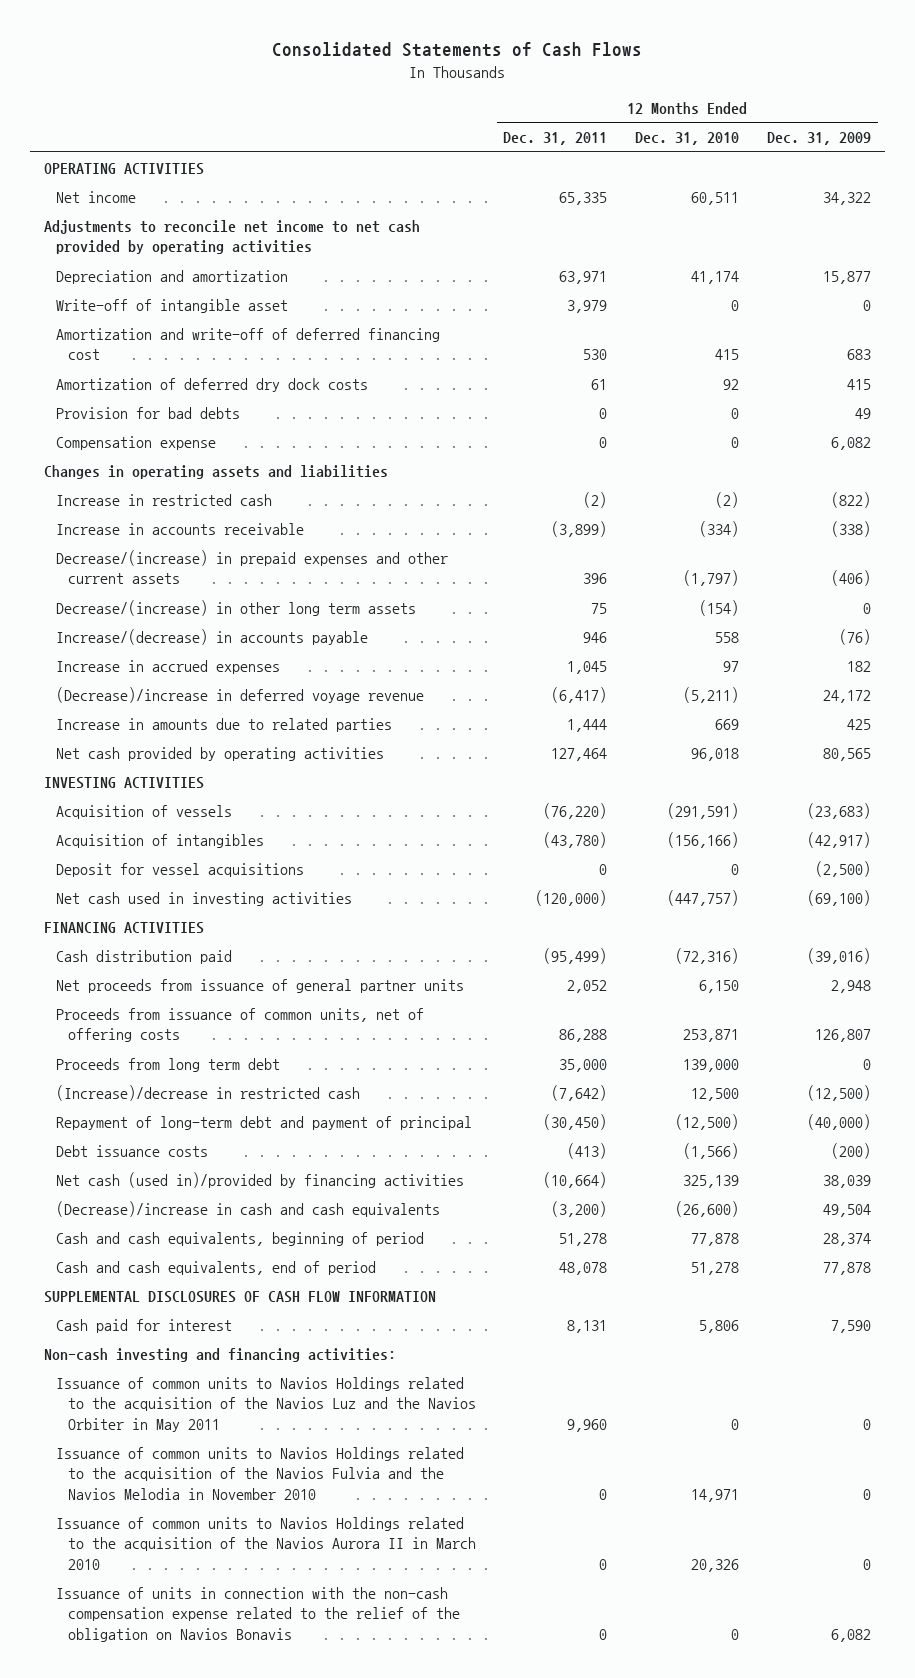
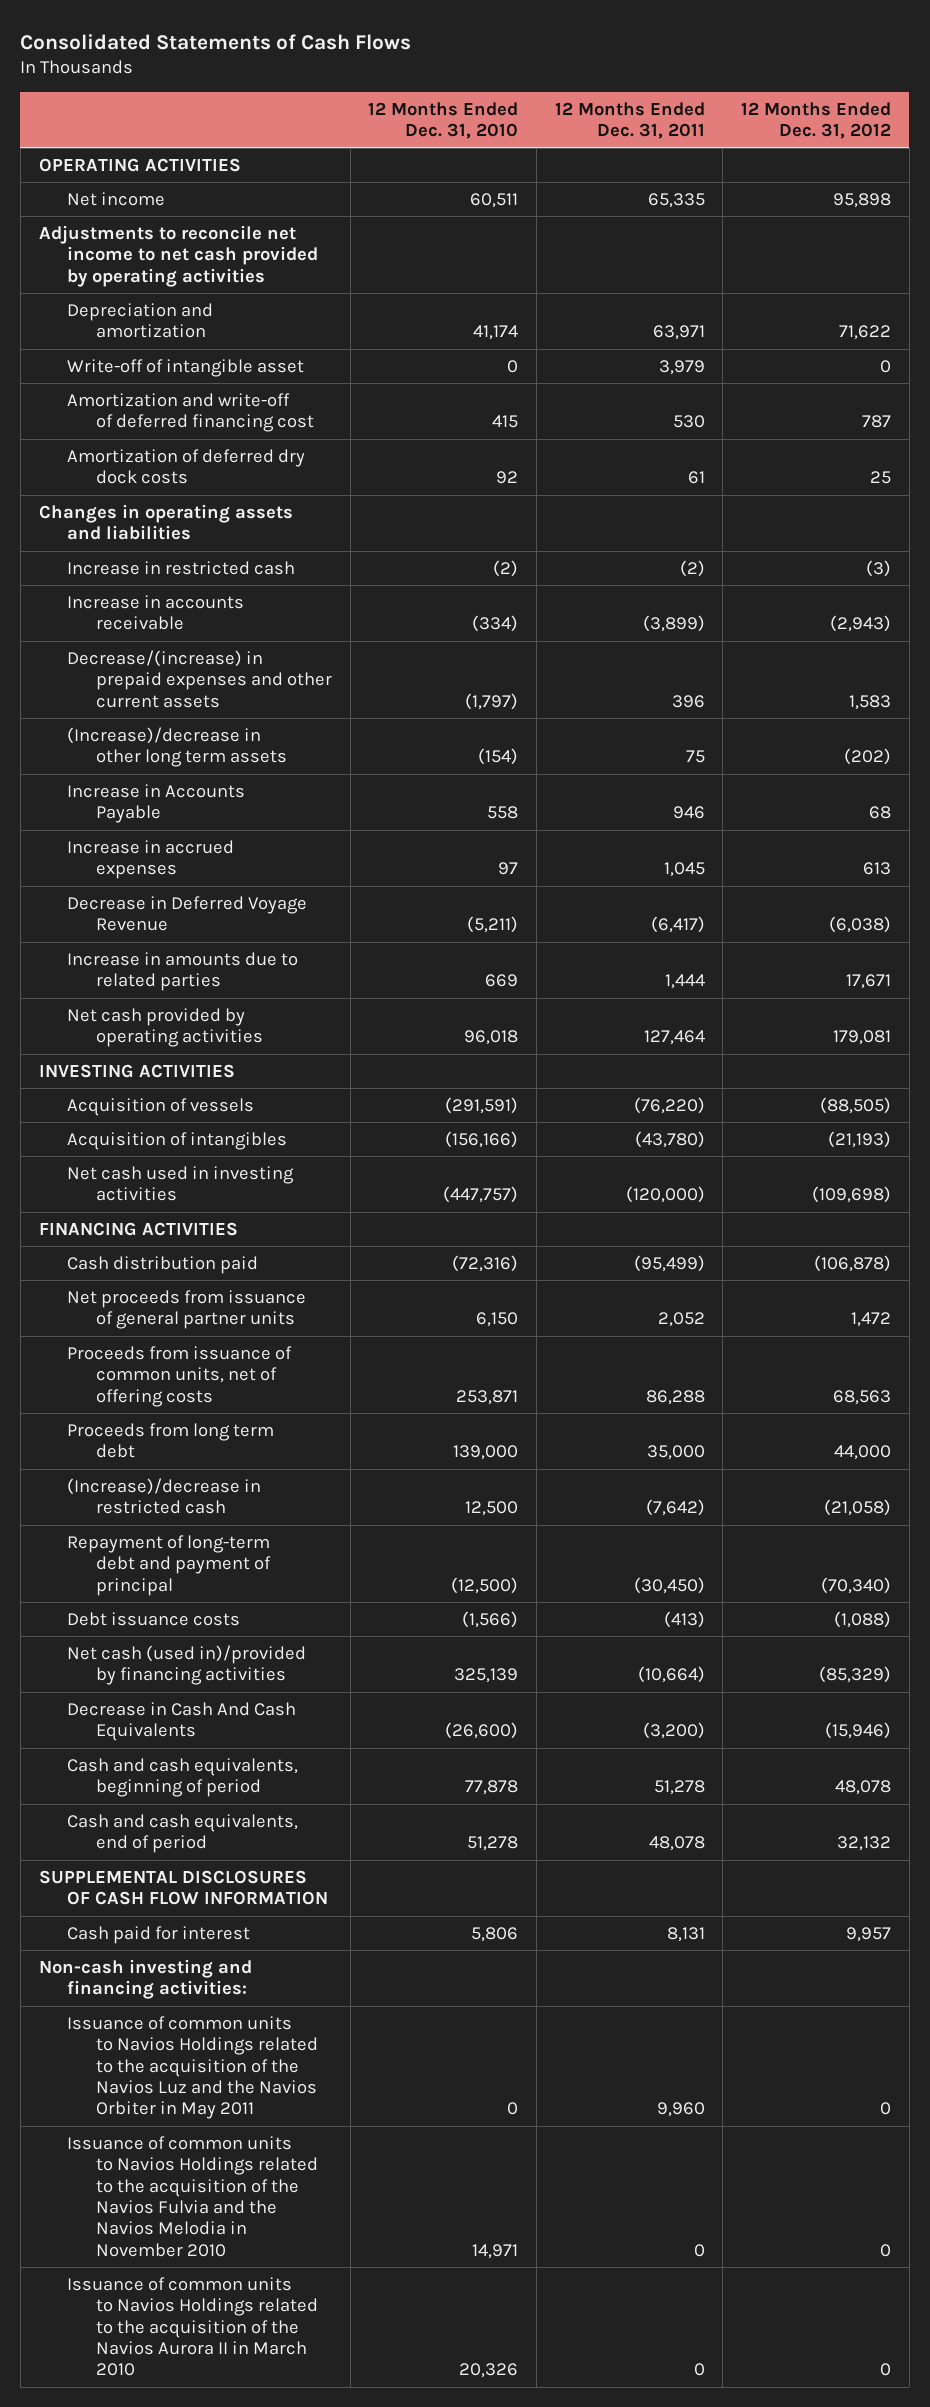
- | 12 Months Ended Dec. 31, 2011 | 12 Months Ended Dec. 31, 2010 | 12 Months Ended Dec. 31, 2009
+ | 12 Months Ended Dec. 31, 2010 | 12 Months Ended Dec. 31, 2011 | 12 Months Ended Dec. 31, 2012
- Provision for bad debts | 0 | 0 | 49
- Compensation expense | 0 | 0 | 6,082
- Decrease/(increase) in other long term assets | 75 | (154) | 0
- Increase/(decrease) in accounts payable | 946 | 558 | (76)
+ (Increase)/decrease in other long term assets | (154) | 75 | (202)
+ Increase in Accounts Payable | 558 | 946 | 68
- (Decrease)/increase in deferred voyage revenue | (6,417) | (5,211) | 24,172
+ Decrease in Deferred Voyage Revenue | (5,211) | (6,417) | (6,038)
- Deposit for vessel acquisitions | 0 | 0 | (2,500)
- (Decrease)/increase in cash and cash equivalents | (3,200) | (26,600) | 49,504
+ Decrease in Cash And Cash Equivalents | (26,600) | (3,200) | (15,946)
- Issuance of units in connection with the non-cash compensation expense related to the relief of the obligation on Navios Bonavis | 0 | 0 | 6,082

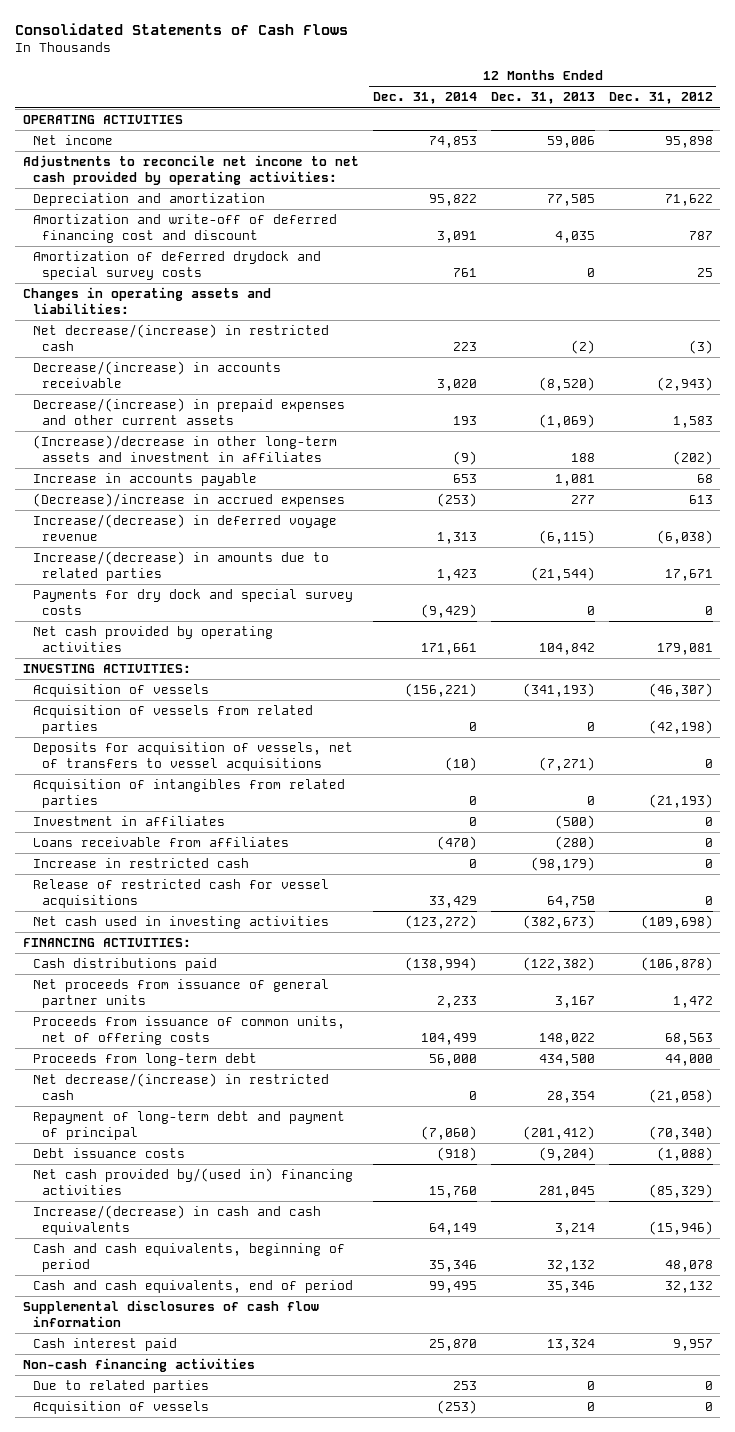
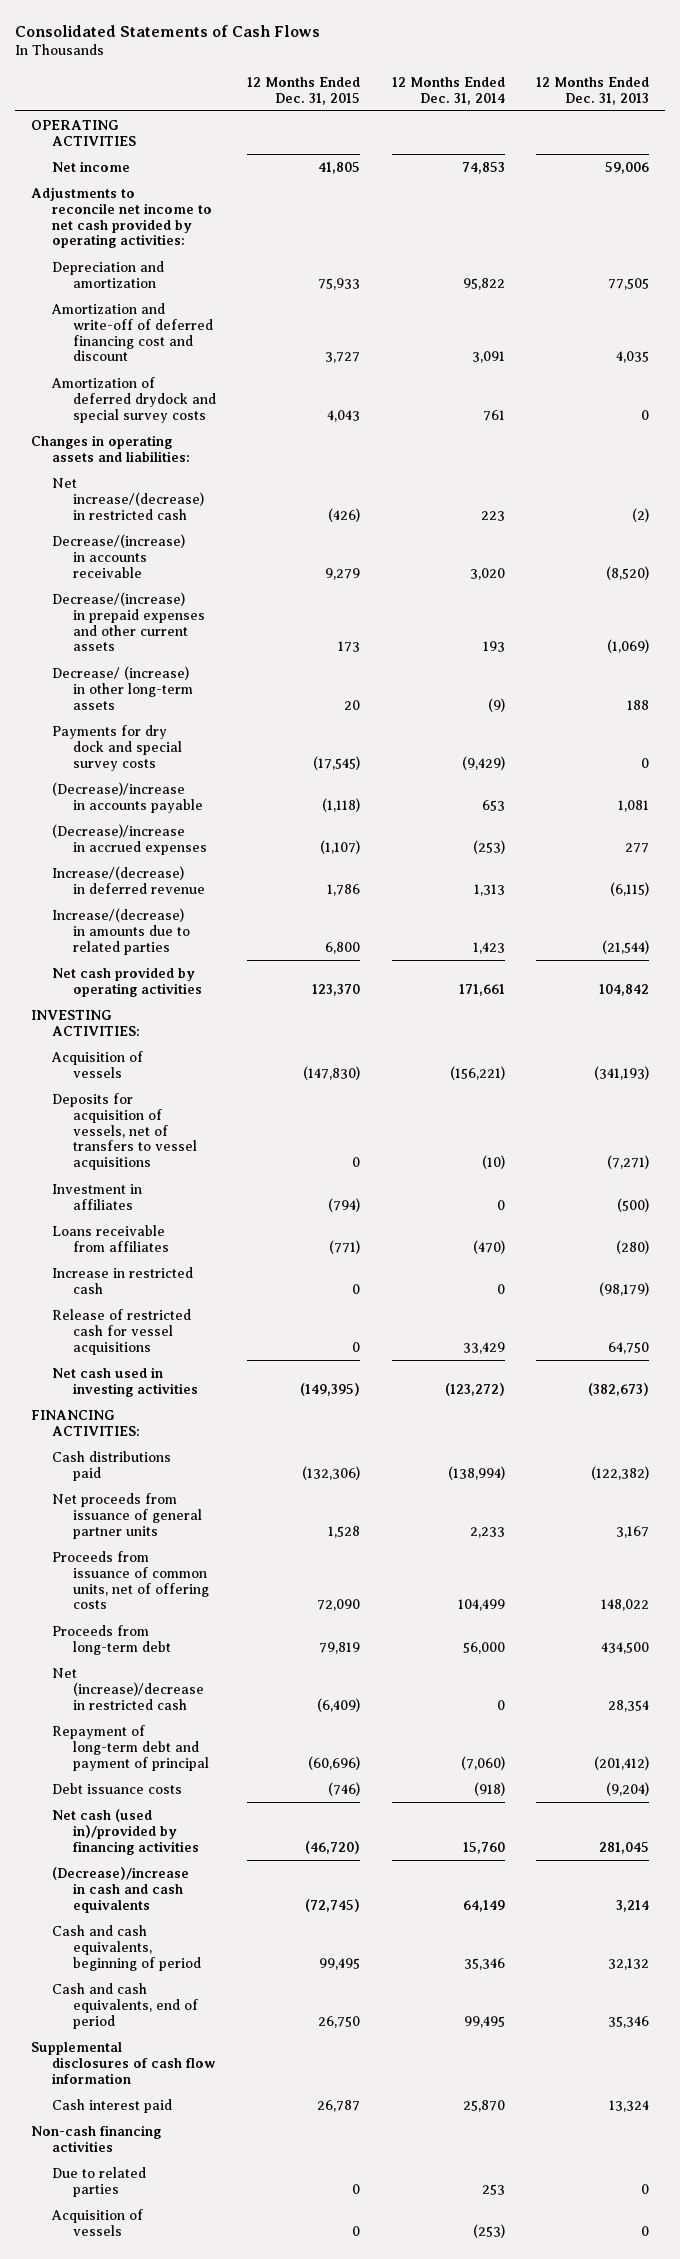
- | 12 Months Ended Dec. 31, 2014 | 12 Months Ended Dec. 31, 2013 | 12 Months Ended Dec. 31, 2012
+ | 12 Months Ended Dec. 31, 2015 | 12 Months Ended Dec. 31, 2014 | 12 Months Ended Dec. 31, 2013
- Net decrease/(increase) in restricted cash | 223 | (2) | (3)
+ Net increase/(decrease) in restricted cash | (426) | 223 | (2)
- (Increase)/decrease in other long-term assets and investment in affiliates | (9) | 188 | (202)
- Increase in accounts payable | 653 | 1,081 | 68
+ Decrease/ (increase) in other long-term assets | 20 | (9) | 188
moved up: Payments for dry dock and special survey costs | (17,545) | (9,429) | 0
+ (Decrease)/increase in accounts payable | (1,118) | 653 | 1,081
- Increase/(decrease) in deferred voyage revenue | 1,313 | (6,115) | (6,038)
+ Increase/(decrease) in deferred revenue | 1,786 | 1,313 | (6,115)
- Acquisition of vessels from related parties | 0 | 0 | (42,198)
- Acquisition of intangibles from related parties | 0 | 0 | (21,193)
- Net decrease/(increase) in restricted cash | 0 | 28,354 | (21,058)
+ Net (increase)/decrease in restricted cash | (6,409) | 0 | 28,354
- Net cash provided by/(used in) financing activities | 15,760 | 281,045 | (85,329)
- Increase/(decrease) in cash and cash equivalents | 64,149 | 3,214 | (15,946)
+ Net cash (used in)/provided by financing activities | (46,720) | 15,760 | 281,045
+ (Decrease)/increase in cash and cash equivalents | (72,745) | 64,149 | 3,214

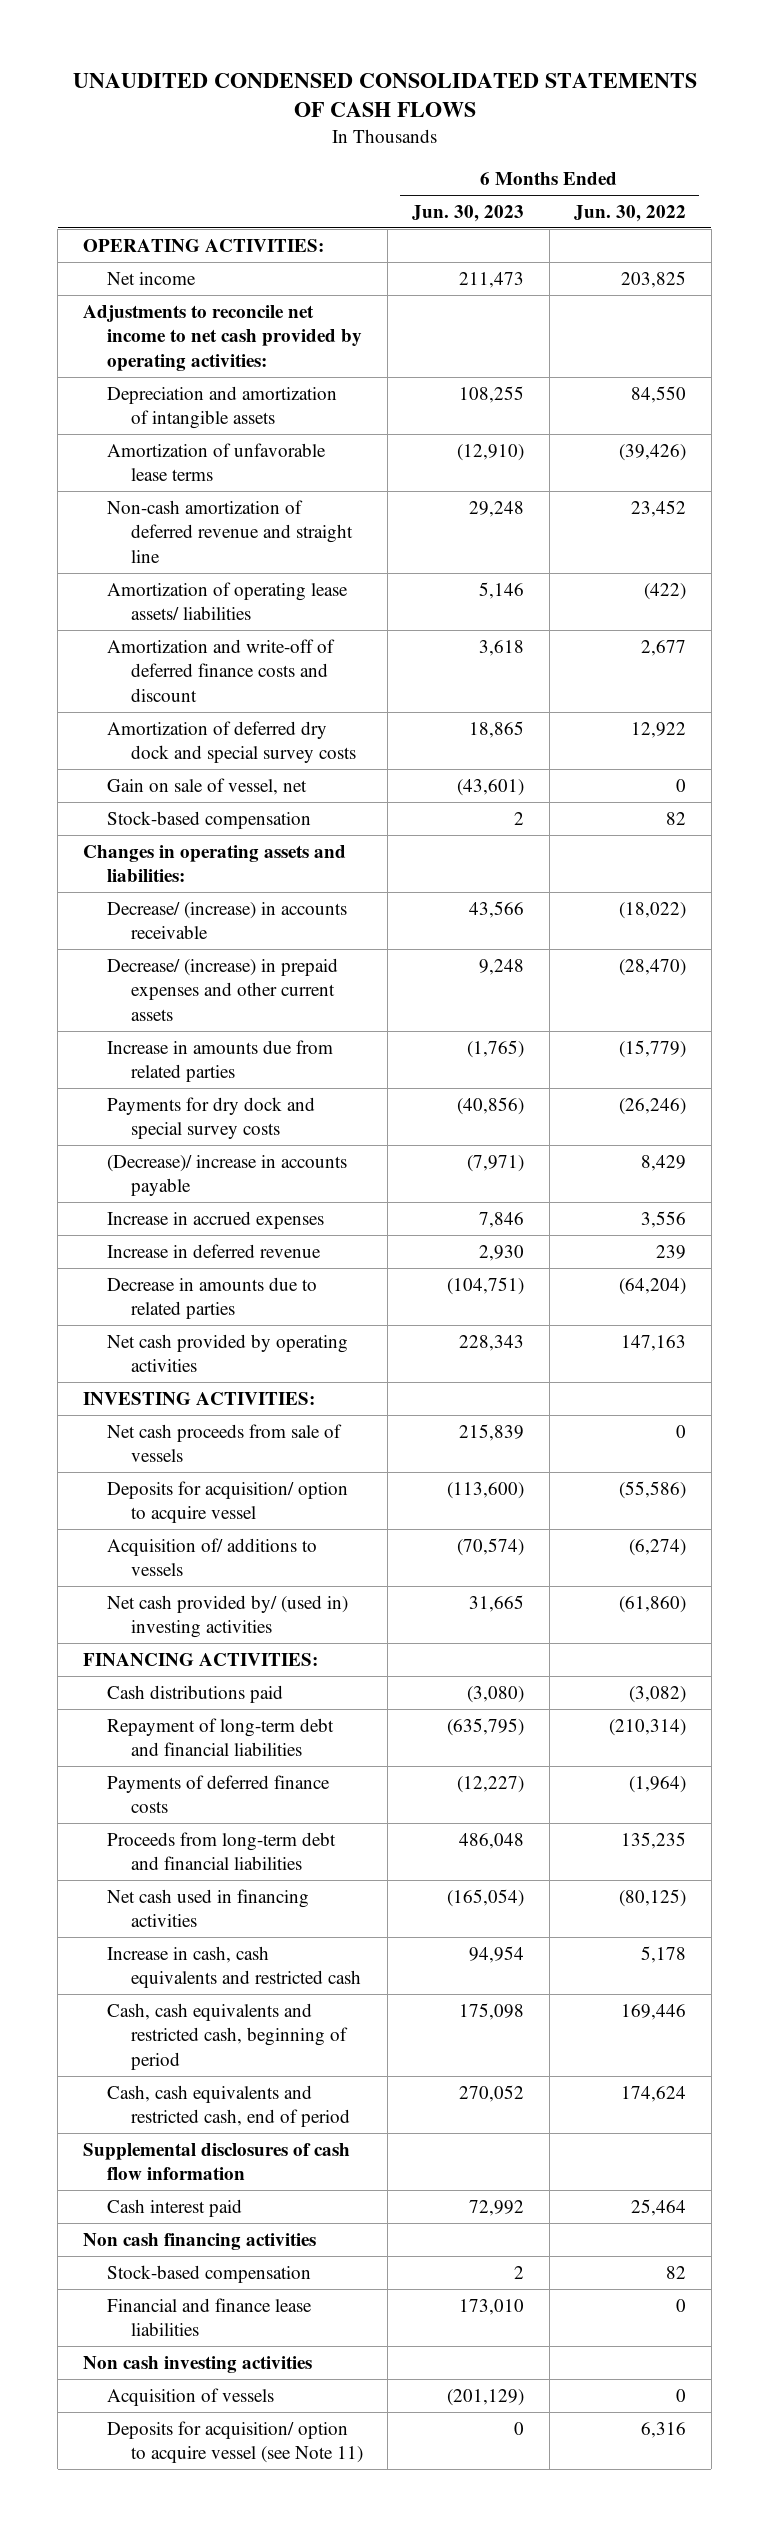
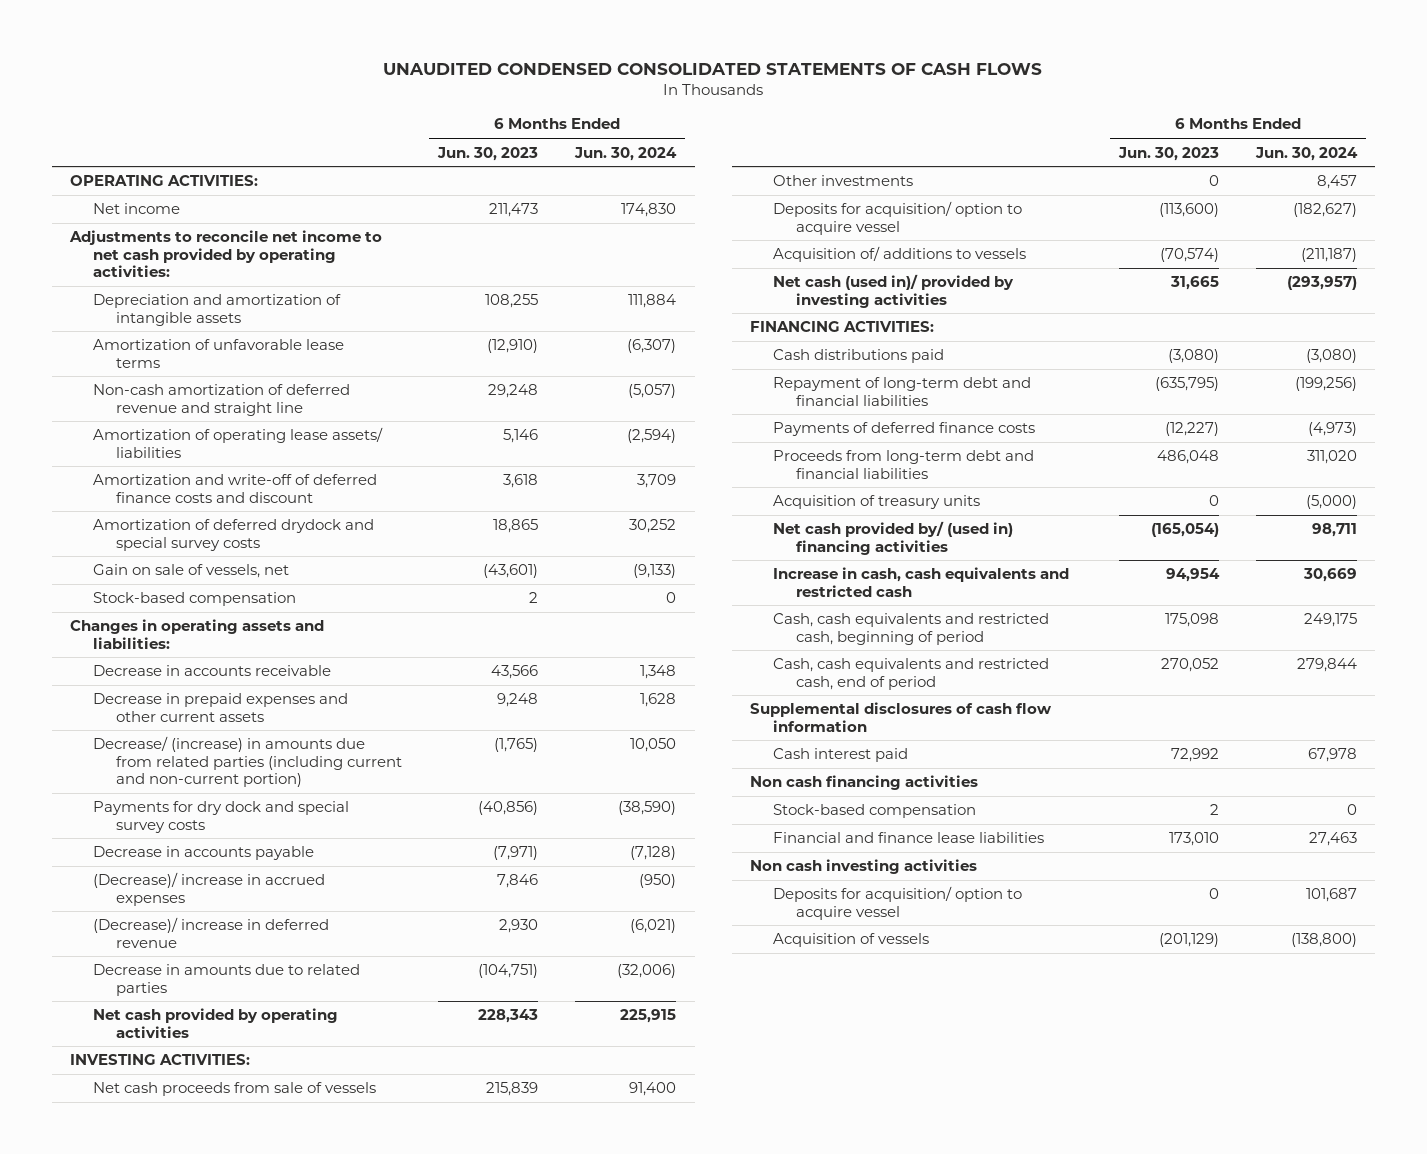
- | 6 Months Ended Jun. 30, 2023 | 6 Months Ended Jun. 30, 2022
+ | 6 Months Ended Jun. 30, 2023 | 6 Months Ended Jun. 30, 2024
- Amortization of deferred dry dock and special survey costs | 18,865 | 12,922
- Gain on sale of vessel, net | (43,601) | 0
+ Amortization of deferred drydock and special survey costs | 18,865 | 30,252
+ Gain on sale of vessels, net | (43,601) | (9,133)
- Decrease/ (increase) in accounts receivable | 43,566 | (18,022)
- Decrease/ (increase) in prepaid expenses and other current assets | 9,248 | (28,470)
- Increase in amounts due from related parties | (1,765) | (15,779)
+ Decrease in accounts receivable | 43,566 | 1,348
+ Decrease in prepaid expenses and other current assets | 9,248 | 1,628
+ Decrease/ (increase) in amounts due from related parties (including current and non-current portion) | (1,765) | 10,050
- (Decrease)/ increase in accounts payable | (7,971) | 8,429
- Increase in accrued expenses | 7,846 | 3,556
- Increase in deferred revenue | 2,930 | 239
+ Decrease in accounts payable | (7,971) | (7,128)
+ (Decrease)/ increase in accrued expenses | 7,846 | (950)
+ (Decrease)/ increase in deferred revenue | 2,930 | (6,021)
+ Other investments | 0 | 8,457
- Net cash provided by/ (used in) investing activities | 31,665 | (61,860)
+ Net cash (used in)/ provided by investing activities | 31,665 | (293,957)
- Net cash used in financing activities | (165,054) | (80,125)
+ Acquisition of treasury units | 0 | (5,000)
+ Net cash provided by/ (used in) financing activities | (165,054) | 98,711
+ Deposits for acquisition/ option to acquire vessel | 0 | 101,687
- Deposits for acquisition/ option to acquire vessel (see Note 11) | 0 | 6,316

